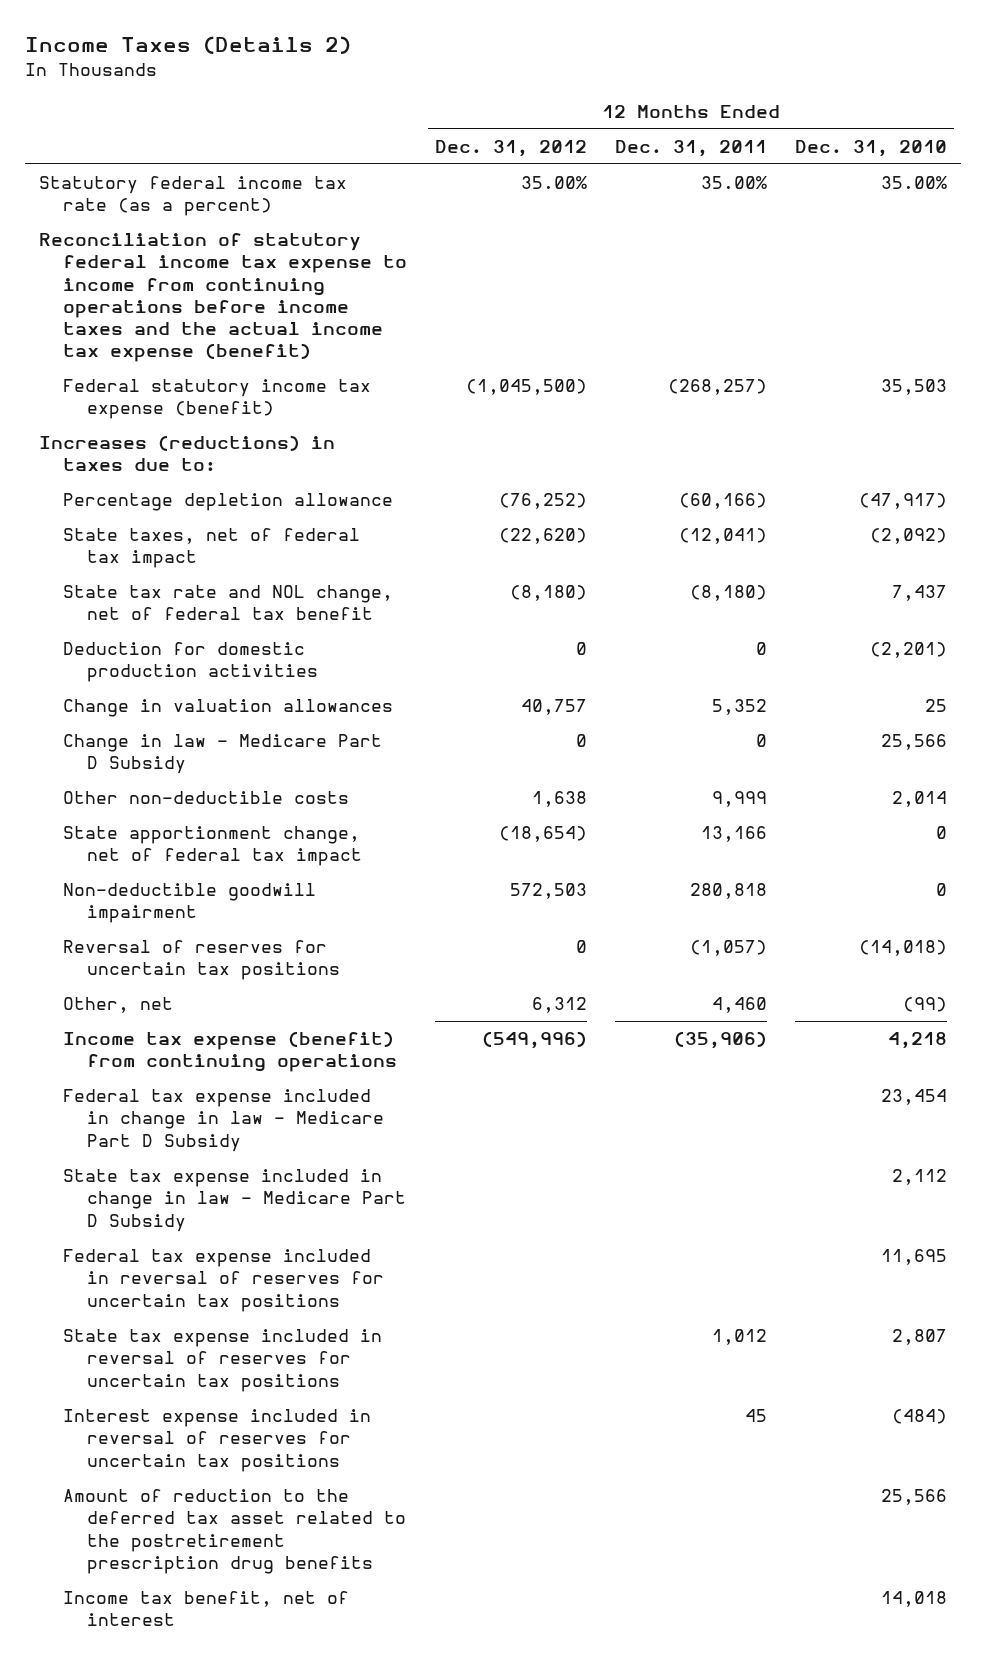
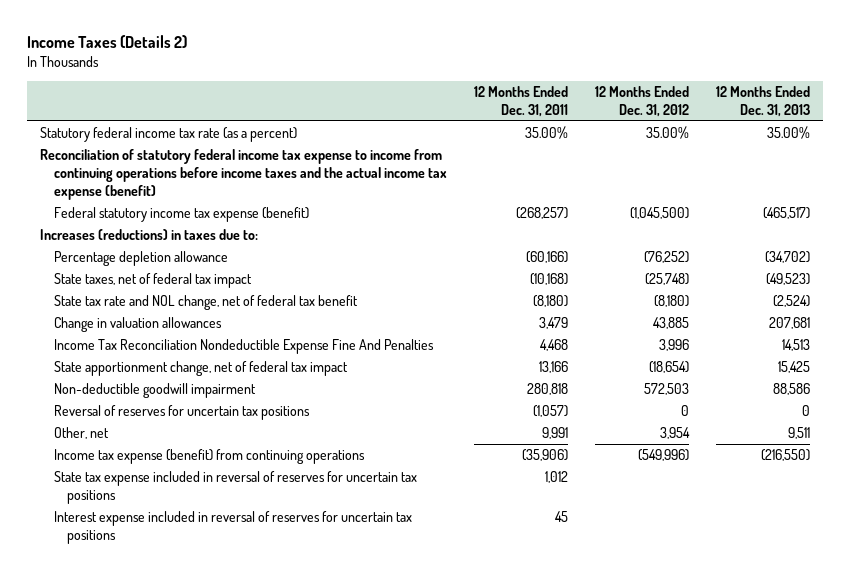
- | 12 Months Ended Dec. 31, 2012 | 12 Months Ended Dec. 31, 2011 | 12 Months Ended Dec. 31, 2010
+ | 12 Months Ended Dec. 31, 2011 | 12 Months Ended Dec. 31, 2012 | 12 Months Ended Dec. 31, 2013
- State taxes, net of federal tax impact | (22,620) | (12,041) | (2,092)
+ State taxes, net of federal tax impact | (10,168) | (25,748) | (49,523)
- Deduction for domestic production activities | 0 | 0 | (2,201)
- Change in valuation allowances | 40,757 | 5,352 | 25
- Change in law - Medicare Part D Subsidy | 0 | 0 | 25,566
- Other non-deductible costs | 1,638 | 9,999 | 2,014
+ Change in valuation allowances | 3,479 | 43,885 | 207,681
+ Income Tax Reconciliation Nondeductible Expense Fine And Penalties | 4,468 | 3,996 | 14,513
- Other, net | 6,312 | 4,460 | (99)
+ Other, net | 9,991 | 3,954 | 9,511
- Federal tax expense included in change in law - Medicare Part D Subsidy | | | 23,454
- State tax expense included in change in law - Medicare Part D Subsidy | | | 2,112
- Federal tax expense included in reversal of reserves for uncertain tax positions | | | 11,695
- Amount of reduction to the deferred tax asset related to the postretirement prescription drug benefits | | | 25,566
- Income tax benefit, net of interest | | | 14,018

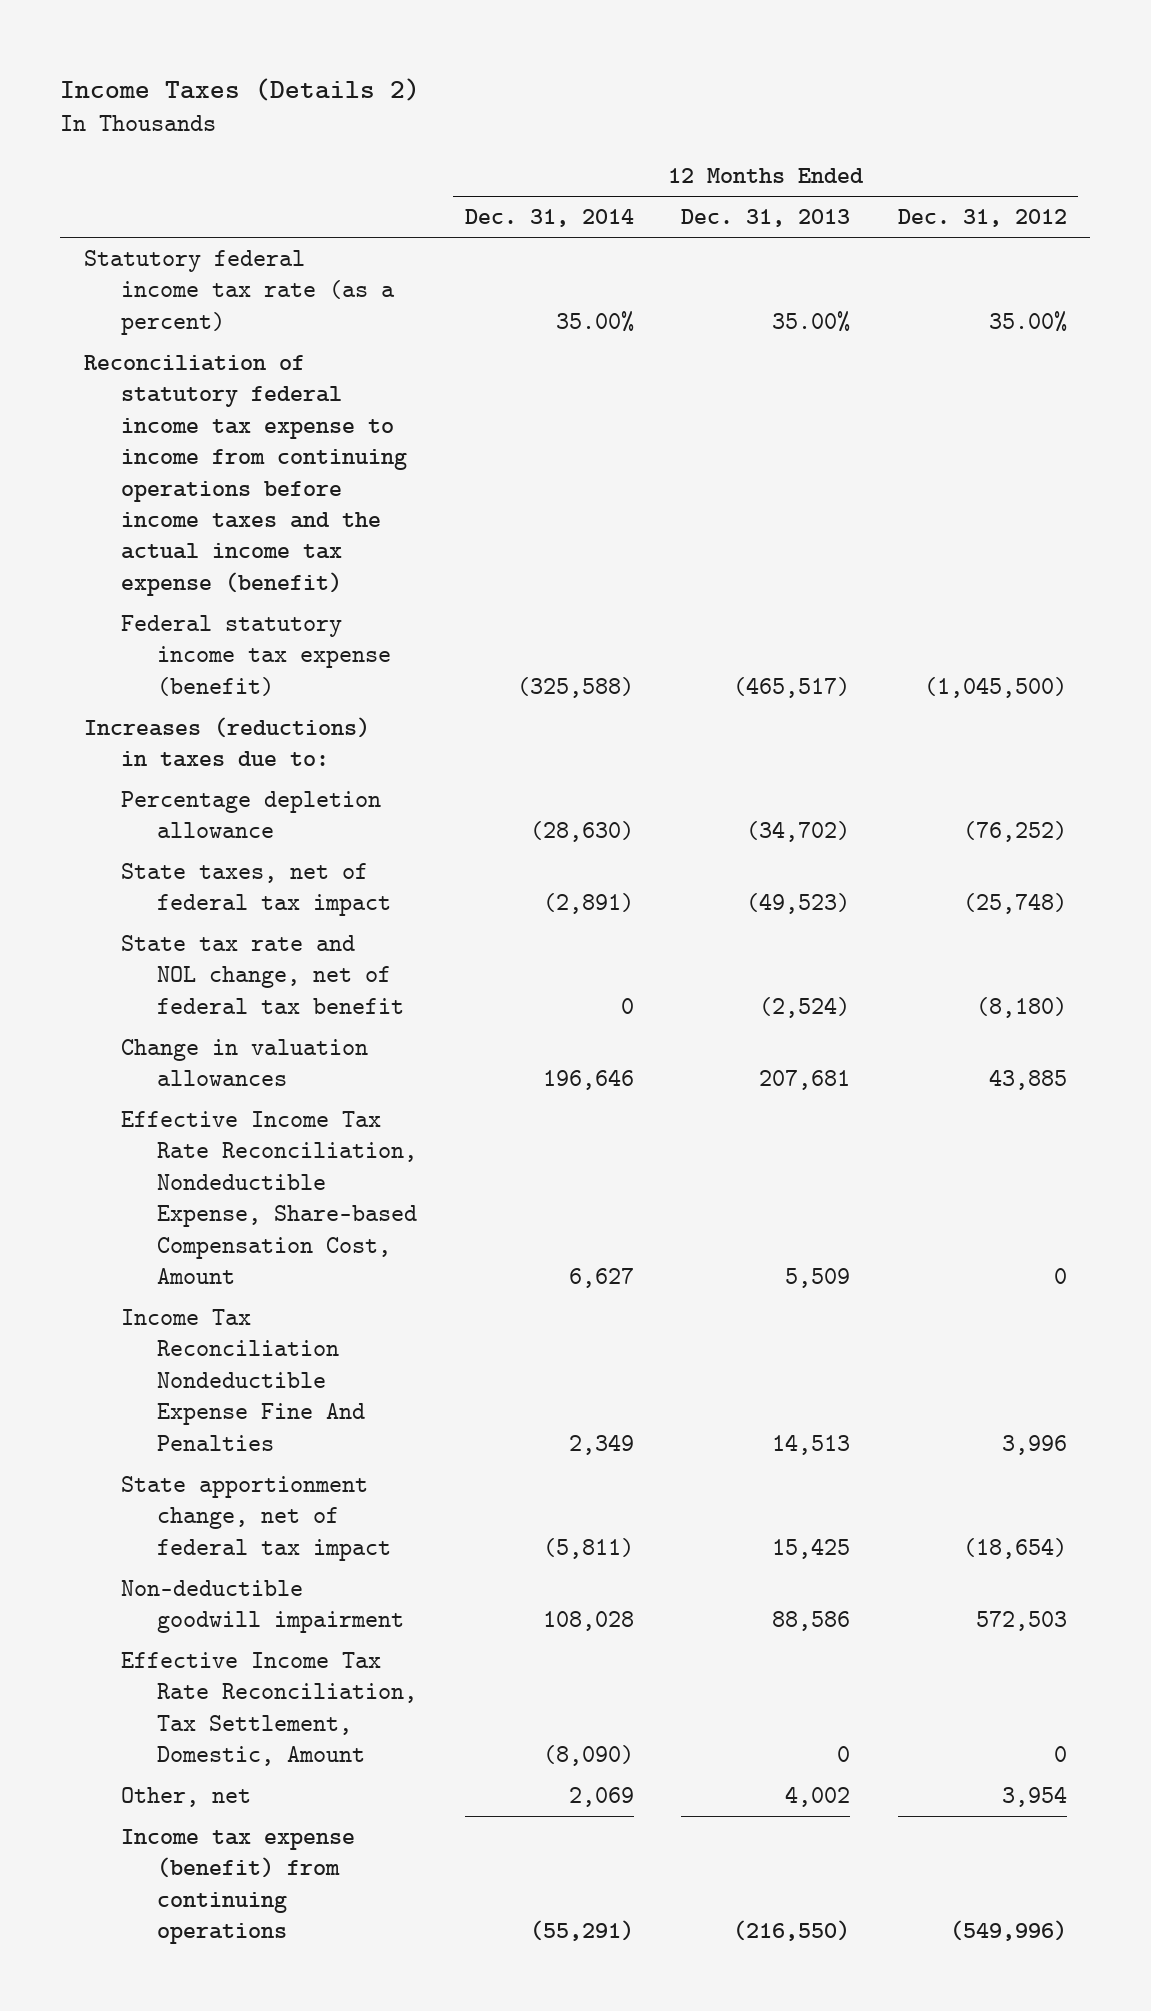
- | 12 Months Ended Dec. 31, 2011 | 12 Months Ended Dec. 31, 2012 | 12 Months Ended Dec. 31, 2013
+ | 12 Months Ended Dec. 31, 2014 | 12 Months Ended Dec. 31, 2013 | 12 Months Ended Dec. 31, 2012
+ Effective Income Tax Rate Reconciliation, Nondeductible Expense, Share-based Compensation Cost, Amount | 6,627 | 5,509 | 0
- Reversal of reserves for uncertain tax positions | (1,057) | 0 | 0
- Other, net | 9,991 | 3,954 | 9,511
+ Effective Income Tax Rate Reconciliation, Tax Settlement, Domestic, Amount | (8,090) | 0 | 0
+ Other, net | 2,069 | 4,002 | 3,954
- State tax expense included in reversal of reserves for uncertain tax positions | 1,012 | |
- Interest expense included in reversal of reserves for uncertain tax positions | 45 | |

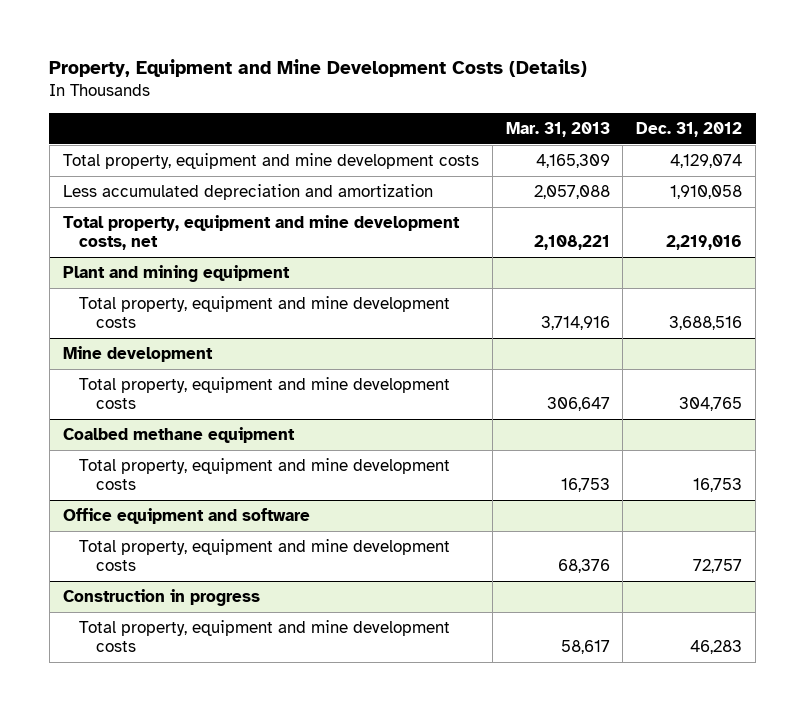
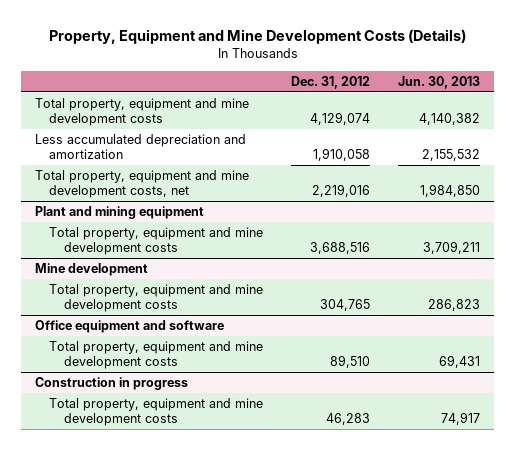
- | Mar. 31, 2013 | Dec. 31, 2012
+ | Dec. 31, 2012 | Jun. 30, 2013
- Coalbed methane equipment
- Total property, equipment and mine development costs | 16,753 | 16,753
@ Office equipment and software
- Total property, equipment and mine development costs | 68,376 | 72,757
+ Total property, equipment and mine development costs | 89,510 | 69,431

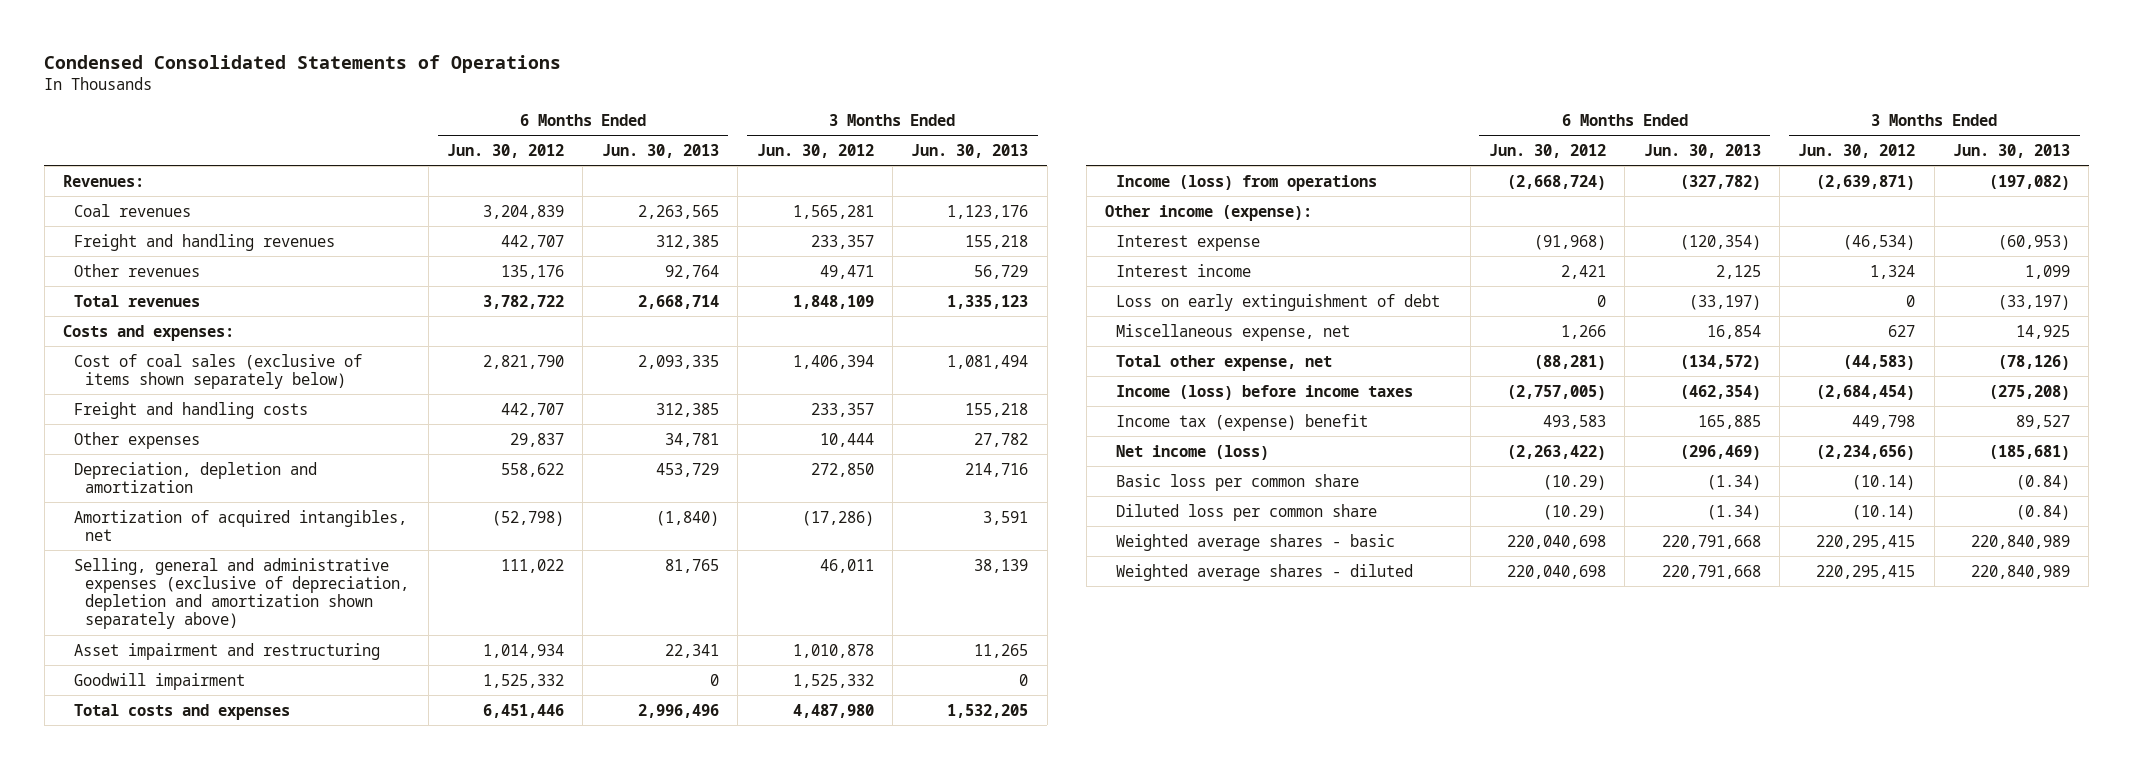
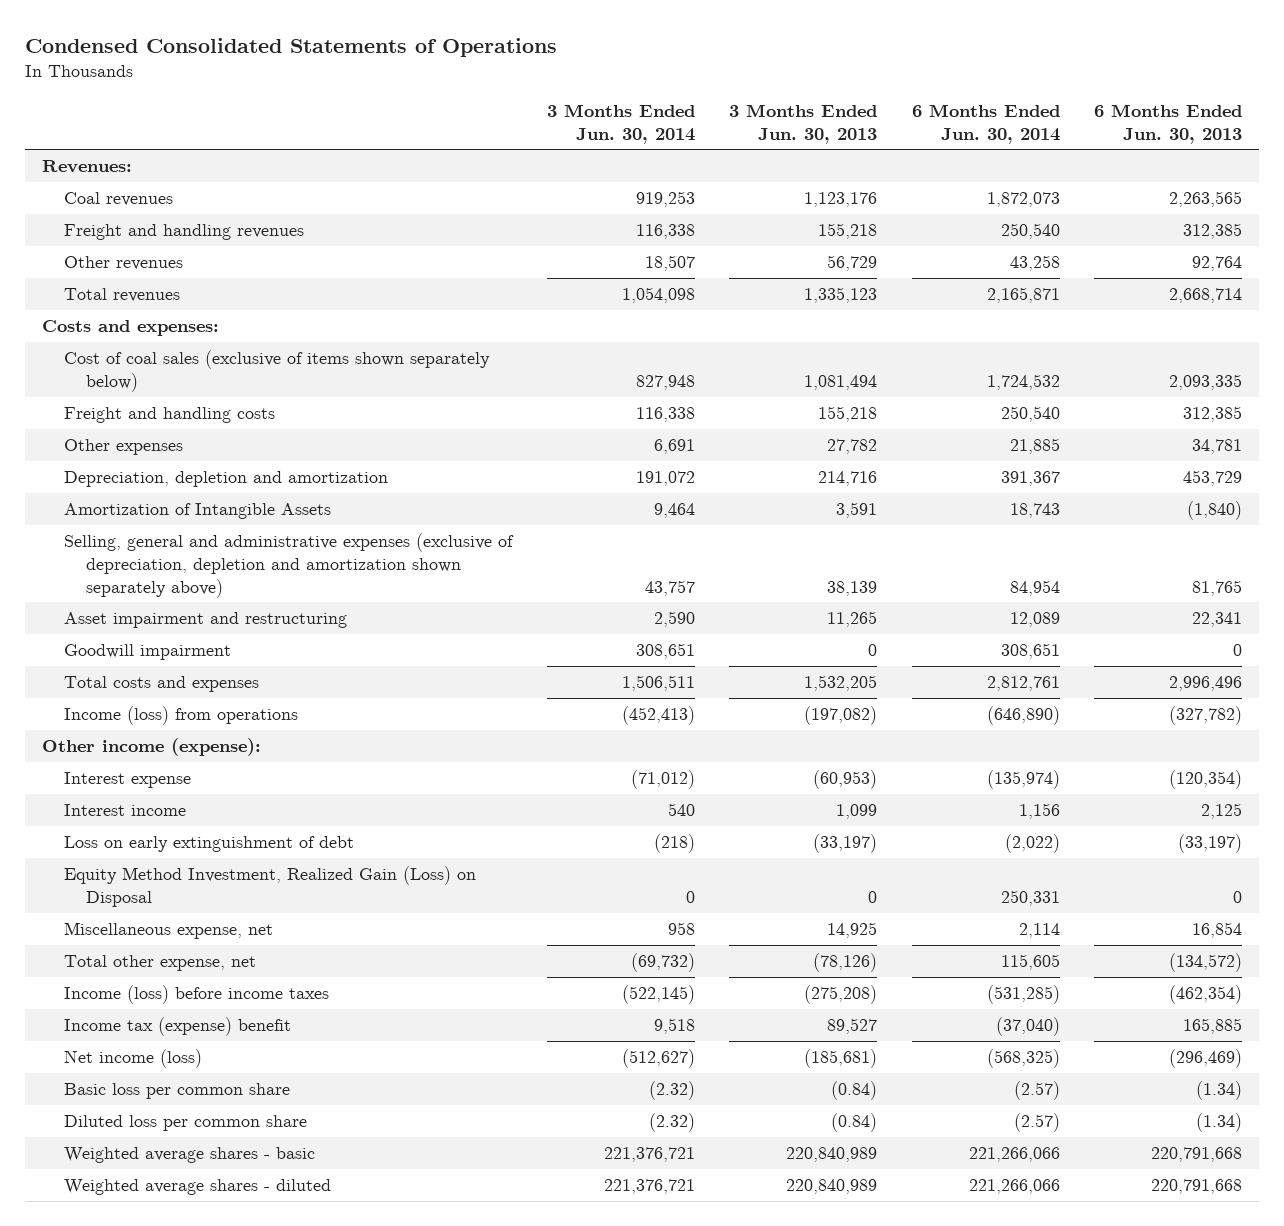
- | 6 Months Ended Jun. 30, 2012 | 6 Months Ended Jun. 30, 2013 | 3 Months Ended Jun. 30, 2012 | 3 Months Ended Jun. 30, 2013
+ | 3 Months Ended Jun. 30, 2014 | 3 Months Ended Jun. 30, 2013 | 6 Months Ended Jun. 30, 2014 | 6 Months Ended Jun. 30, 2013
- Amortization of acquired intangibles, net | (52,798) | (1,840) | (17,286) | 3,591
+ Amortization of Intangible Assets | 9,464 | 3,591 | 18,743 | (1,840)
+ Equity Method Investment, Realized Gain (Loss) on Disposal | 0 | 0 | 250,331 | 0

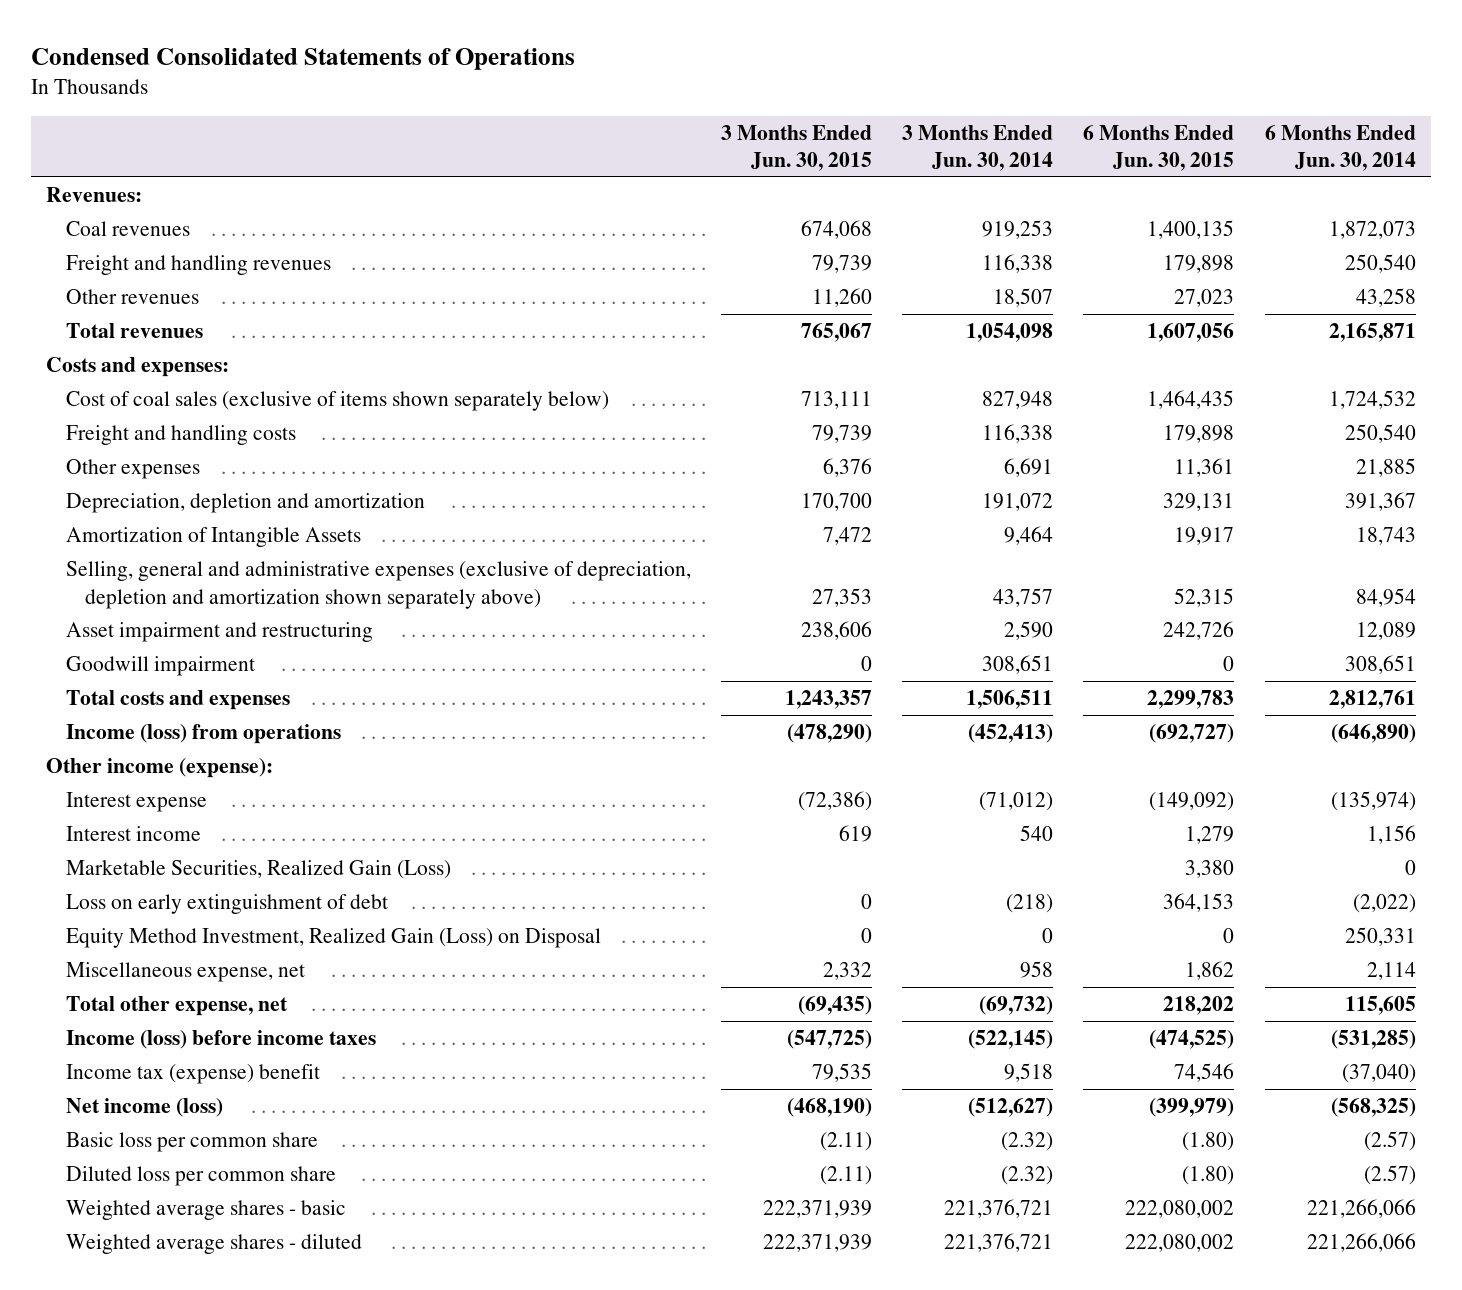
- | 3 Months Ended Jun. 30, 2014 | 3 Months Ended Jun. 30, 2013 | 6 Months Ended Jun. 30, 2014 | 6 Months Ended Jun. 30, 2013
+ | 3 Months Ended Jun. 30, 2015 | 3 Months Ended Jun. 30, 2014 | 6 Months Ended Jun. 30, 2015 | 6 Months Ended Jun. 30, 2014
+ Marketable Securities, Realized Gain (Loss) | | | 3,380 | 0

